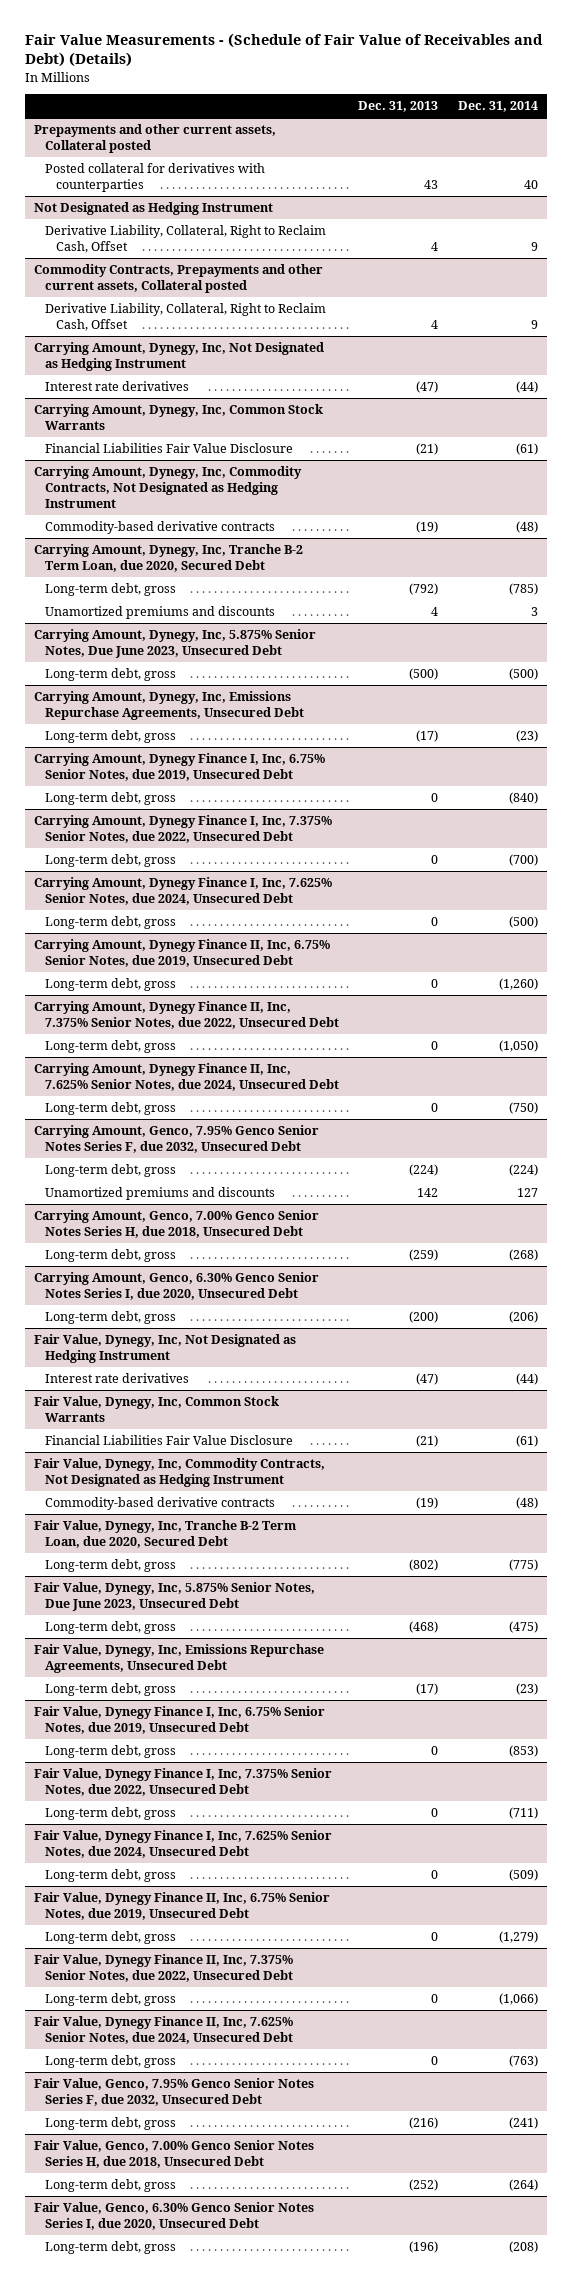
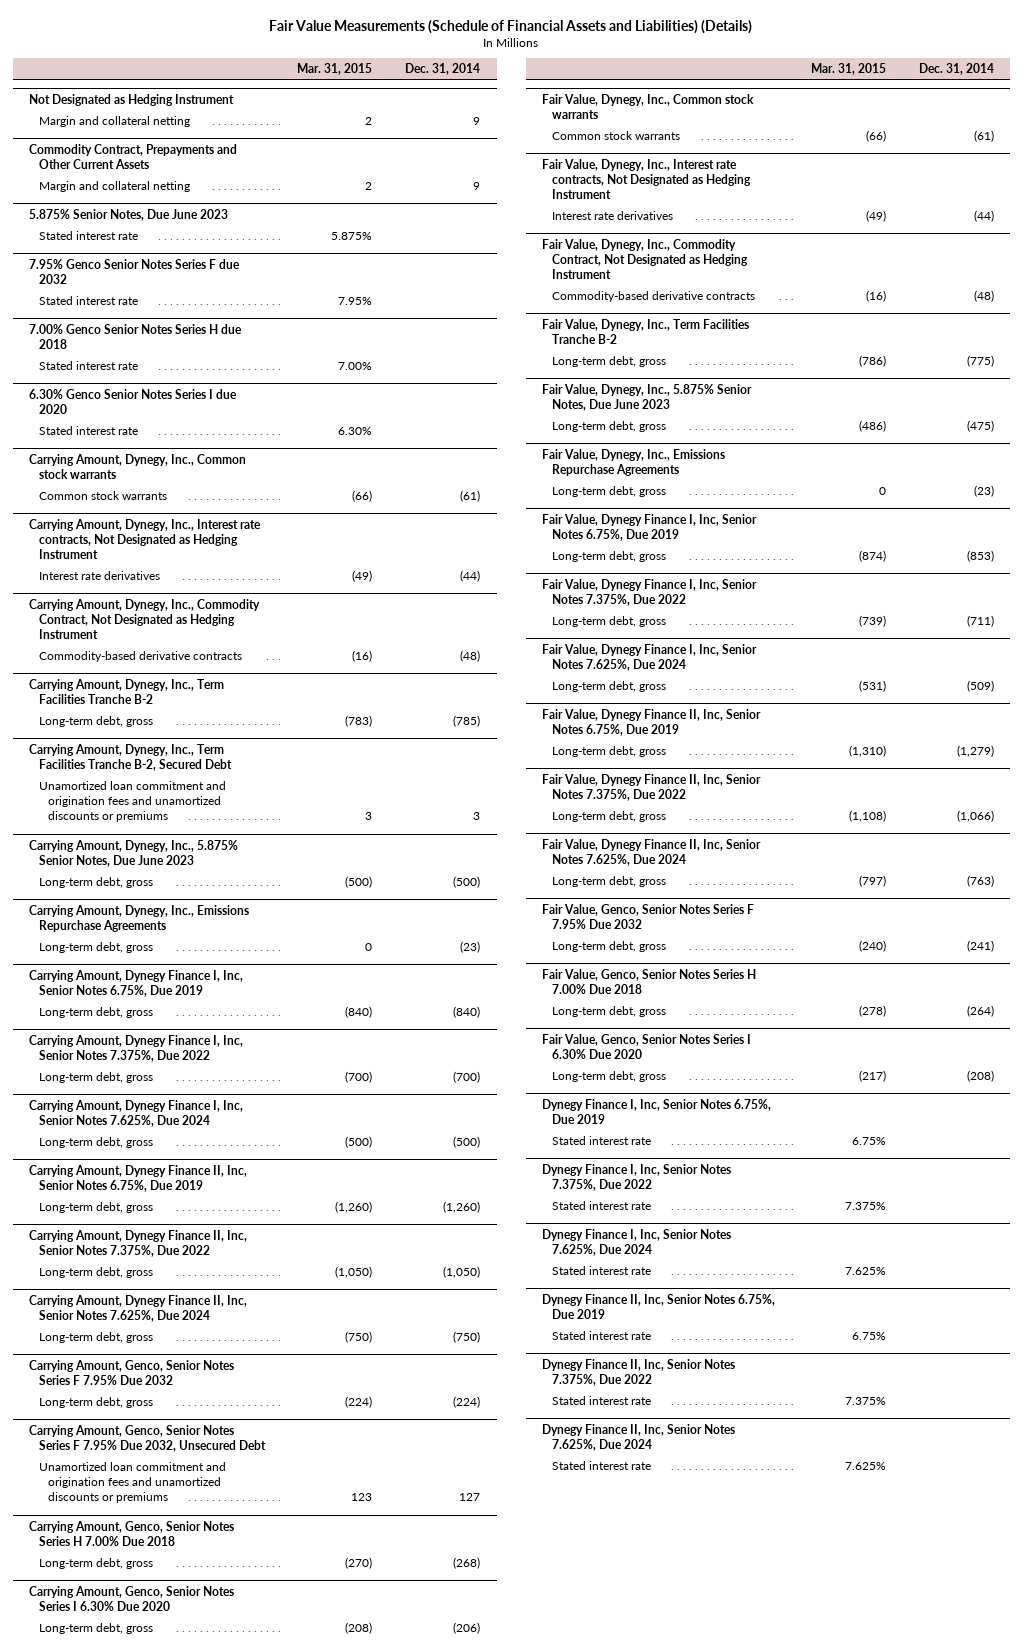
- Fair Value Measurements - (Schedule of Fair Value of Receivables and Debt) (Details)
+ Fair Value Measurements (Schedule of Financial Assets and Liabilities) (Details)
- | Dec. 31, 2013 | Dec. 31, 2014
+ | Mar. 31, 2015 | Dec. 31, 2014
- Prepayments and other current assets, Collateral posted
- Posted collateral for derivatives with counterparties | 43 | 40
@ Not Designated as Hedging Instrument
- Derivative Liability, Collateral, Right to Reclaim Cash, Offset | 4 | 9
- Commodity Contracts, Prepayments and other current assets, Collateral posted
- Derivative Liability, Collateral, Right to Reclaim Cash, Offset | 4 | 9
- Carrying Amount, Dynegy, Inc, Not Designated as Hedging Instrument
@ Not Designated as Hedging Instrument
+ Margin and collateral netting | 2 | 9
+ Commodity Contract, Prepayments and Other Current Assets
+ Margin and collateral netting | 2 | 9
+ 5.875% Senior Notes, Due June 2023
+ Stated interest rate | 5.875% |
+ 7.95% Genco Senior Notes Series F due 2032
+ Stated interest rate | 7.95% |
+ 7.00% Genco Senior Notes Series H due 2018
+ Stated interest rate | 7.00% |
+ 6.30% Genco Senior Notes Series I due 2020
+ Stated interest rate | 6.30% |
+ Carrying Amount, Dynegy, Inc., Common stock warrants
+ Common stock warrants | (66) | (61)
+ Carrying Amount, Dynegy, Inc., Interest rate contracts, Not Designated as Hedging Instrument
- Carrying Amount, Dynegy, Inc, Common Stock Warrants
- Financial Liabilities Fair Value Disclosure | (21) | (61)
- Carrying Amount, Dynegy, Inc, Commodity Contracts, Not Designated as Hedging Instrument
+ Carrying Amount, Dynegy, Inc., Commodity Contract, Not Designated as Hedging Instrument
- Carrying Amount, Dynegy, Inc, Tranche B-2 Term Loan, due 2020, Secured Debt
+ Carrying Amount, Dynegy, Inc., Term Facilities Tranche B-2
- Unamortized premiums and discounts | 4 | 3
- Carrying Amount, Dynegy, Inc, 5.875% Senior Notes, Due June 2023, Unsecured Debt
+ Carrying Amount, Dynegy, Inc., Term Facilities Tranche B-2, Secured Debt
+ Unamortized loan commitment and origination fees and unamortized discounts or premiums | 3 | 3
+ Carrying Amount, Dynegy, Inc., 5.875% Senior Notes, Due June 2023
- Carrying Amount, Dynegy, Inc, Emissions Repurchase Agreements, Unsecured Debt
+ Carrying Amount, Dynegy, Inc., Emissions Repurchase Agreements
- Carrying Amount, Dynegy Finance I, Inc, 6.75% Senior Notes, due 2019, Unsecured Debt
+ Carrying Amount, Dynegy Finance I, Inc, Senior Notes 6.75%, Due 2019
- Carrying Amount, Dynegy Finance I, Inc, 7.375% Senior Notes, due 2022, Unsecured Debt
+ Carrying Amount, Dynegy Finance I, Inc, Senior Notes 7.375%, Due 2022
- Carrying Amount, Dynegy Finance I, Inc, 7.625% Senior Notes, due 2024, Unsecured Debt
+ Carrying Amount, Dynegy Finance I, Inc, Senior Notes 7.625%, Due 2024
- Carrying Amount, Dynegy Finance II, Inc, 6.75% Senior Notes, due 2019, Unsecured Debt
+ Carrying Amount, Dynegy Finance II, Inc, Senior Notes 6.75%, Due 2019
- Carrying Amount, Dynegy Finance II, Inc, 7.375% Senior Notes, due 2022, Unsecured Debt
+ Carrying Amount, Dynegy Finance II, Inc, Senior Notes 7.375%, Due 2022
- Carrying Amount, Dynegy Finance II, Inc, 7.625% Senior Notes, due 2024, Unsecured Debt
+ Carrying Amount, Dynegy Finance II, Inc, Senior Notes 7.625%, Due 2024
- Carrying Amount, Genco, 7.95% Genco Senior Notes Series F, due 2032, Unsecured Debt
+ Carrying Amount, Genco, Senior Notes Series F 7.95% Due 2032
- Unamortized premiums and discounts | 142 | 127
- Carrying Amount, Genco, 7.00% Genco Senior Notes Series H, due 2018, Unsecured Debt
+ Carrying Amount, Genco, Senior Notes Series F 7.95% Due 2032, Unsecured Debt
+ Unamortized loan commitment and origination fees and unamortized discounts or premiums | 123 | 127
+ Carrying Amount, Genco, Senior Notes Series H 7.00% Due 2018
- Carrying Amount, Genco, 6.30% Genco Senior Notes Series I, due 2020, Unsecured Debt
+ Carrying Amount, Genco, Senior Notes Series I 6.30% Due 2020
- Fair Value, Dynegy, Inc, Not Designated as Hedging Instrument
+ Fair Value, Dynegy, Inc., Common stock warrants
+ Common stock warrants | (66) | (61)
+ Fair Value, Dynegy, Inc., Interest rate contracts, Not Designated as Hedging Instrument
- Fair Value, Dynegy, Inc, Common Stock Warrants
- Financial Liabilities Fair Value Disclosure | (21) | (61)
- Fair Value, Dynegy, Inc, Commodity Contracts, Not Designated as Hedging Instrument
+ Fair Value, Dynegy, Inc., Commodity Contract, Not Designated as Hedging Instrument
- Fair Value, Dynegy, Inc, Tranche B-2 Term Loan, due 2020, Secured Debt
+ Fair Value, Dynegy, Inc., Term Facilities Tranche B-2
- Fair Value, Dynegy, Inc, 5.875% Senior Notes, Due June 2023, Unsecured Debt
+ Fair Value, Dynegy, Inc., 5.875% Senior Notes, Due June 2023
- Fair Value, Dynegy, Inc, Emissions Repurchase Agreements, Unsecured Debt
+ Fair Value, Dynegy, Inc., Emissions Repurchase Agreements
- Fair Value, Dynegy Finance I, Inc, 6.75% Senior Notes, due 2019, Unsecured Debt
+ Fair Value, Dynegy Finance I, Inc, Senior Notes 6.75%, Due 2019
- Fair Value, Dynegy Finance I, Inc, 7.375% Senior Notes, due 2022, Unsecured Debt
+ Fair Value, Dynegy Finance I, Inc, Senior Notes 7.375%, Due 2022
- Fair Value, Dynegy Finance I, Inc, 7.625% Senior Notes, due 2024, Unsecured Debt
+ Fair Value, Dynegy Finance I, Inc, Senior Notes 7.625%, Due 2024
- Fair Value, Dynegy Finance II, Inc, 6.75% Senior Notes, due 2019, Unsecured Debt
+ Fair Value, Dynegy Finance II, Inc, Senior Notes 6.75%, Due 2019
- Fair Value, Dynegy Finance II, Inc, 7.375% Senior Notes, due 2022, Unsecured Debt
+ Fair Value, Dynegy Finance II, Inc, Senior Notes 7.375%, Due 2022
- Fair Value, Dynegy Finance II, Inc, 7.625% Senior Notes, due 2024, Unsecured Debt
+ Fair Value, Dynegy Finance II, Inc, Senior Notes 7.625%, Due 2024
- Fair Value, Genco, 7.95% Genco Senior Notes Series F, due 2032, Unsecured Debt
+ Fair Value, Genco, Senior Notes Series F 7.95% Due 2032
- Fair Value, Genco, 7.00% Genco Senior Notes Series H, due 2018, Unsecured Debt
+ Fair Value, Genco, Senior Notes Series H 7.00% Due 2018
- Fair Value, Genco, 6.30% Genco Senior Notes Series I, due 2020, Unsecured Debt
+ Fair Value, Genco, Senior Notes Series I 6.30% Due 2020
+ Dynegy Finance I, Inc, Senior Notes 6.75%, Due 2019
+ Stated interest rate | 6.75% |
+ Dynegy Finance I, Inc, Senior Notes 7.375%, Due 2022
+ Stated interest rate | 7.375% |
+ Dynegy Finance I, Inc, Senior Notes 7.625%, Due 2024
+ Stated interest rate | 7.625% |
+ Dynegy Finance II, Inc, Senior Notes 6.75%, Due 2019
+ Stated interest rate | 6.75% |
+ Dynegy Finance II, Inc, Senior Notes 7.375%, Due 2022
+ Stated interest rate | 7.375% |
+ Dynegy Finance II, Inc, Senior Notes 7.625%, Due 2024
+ Stated interest rate | 7.625% |

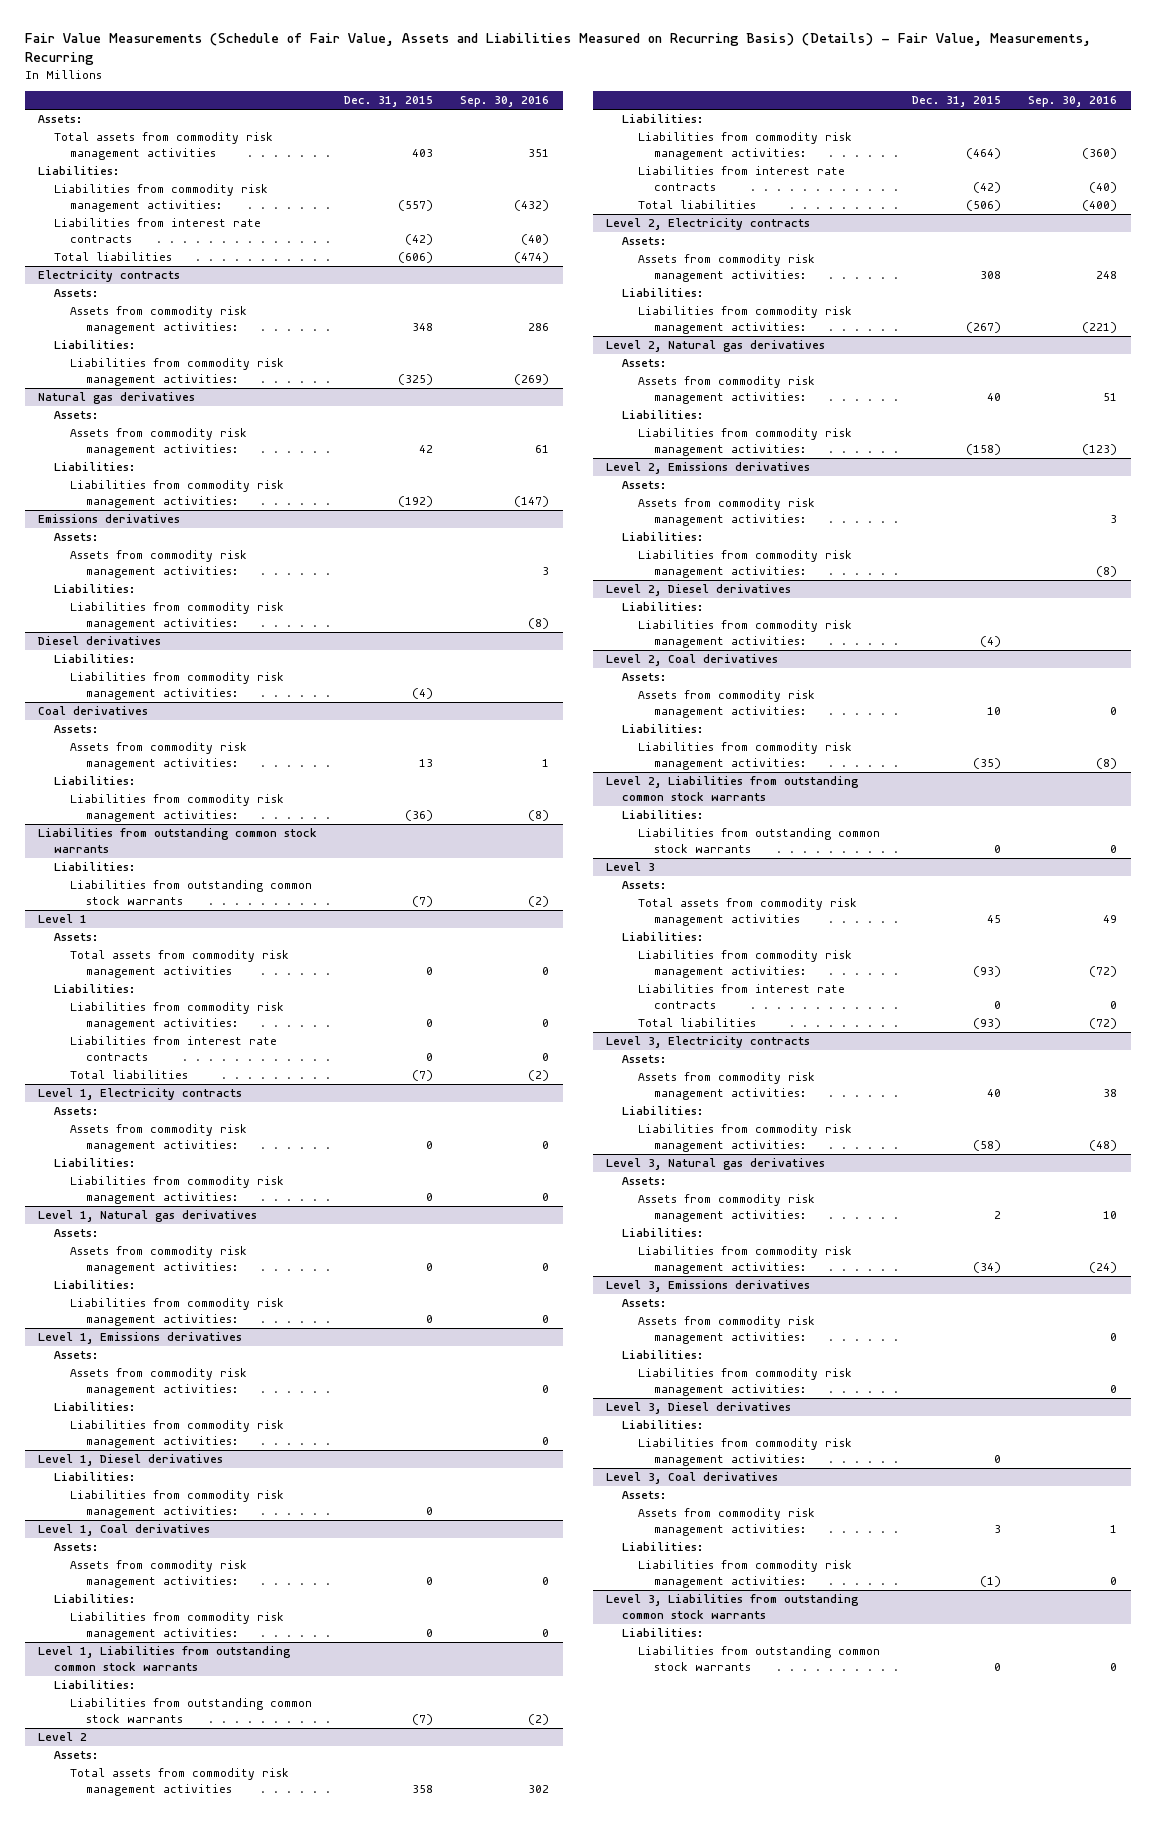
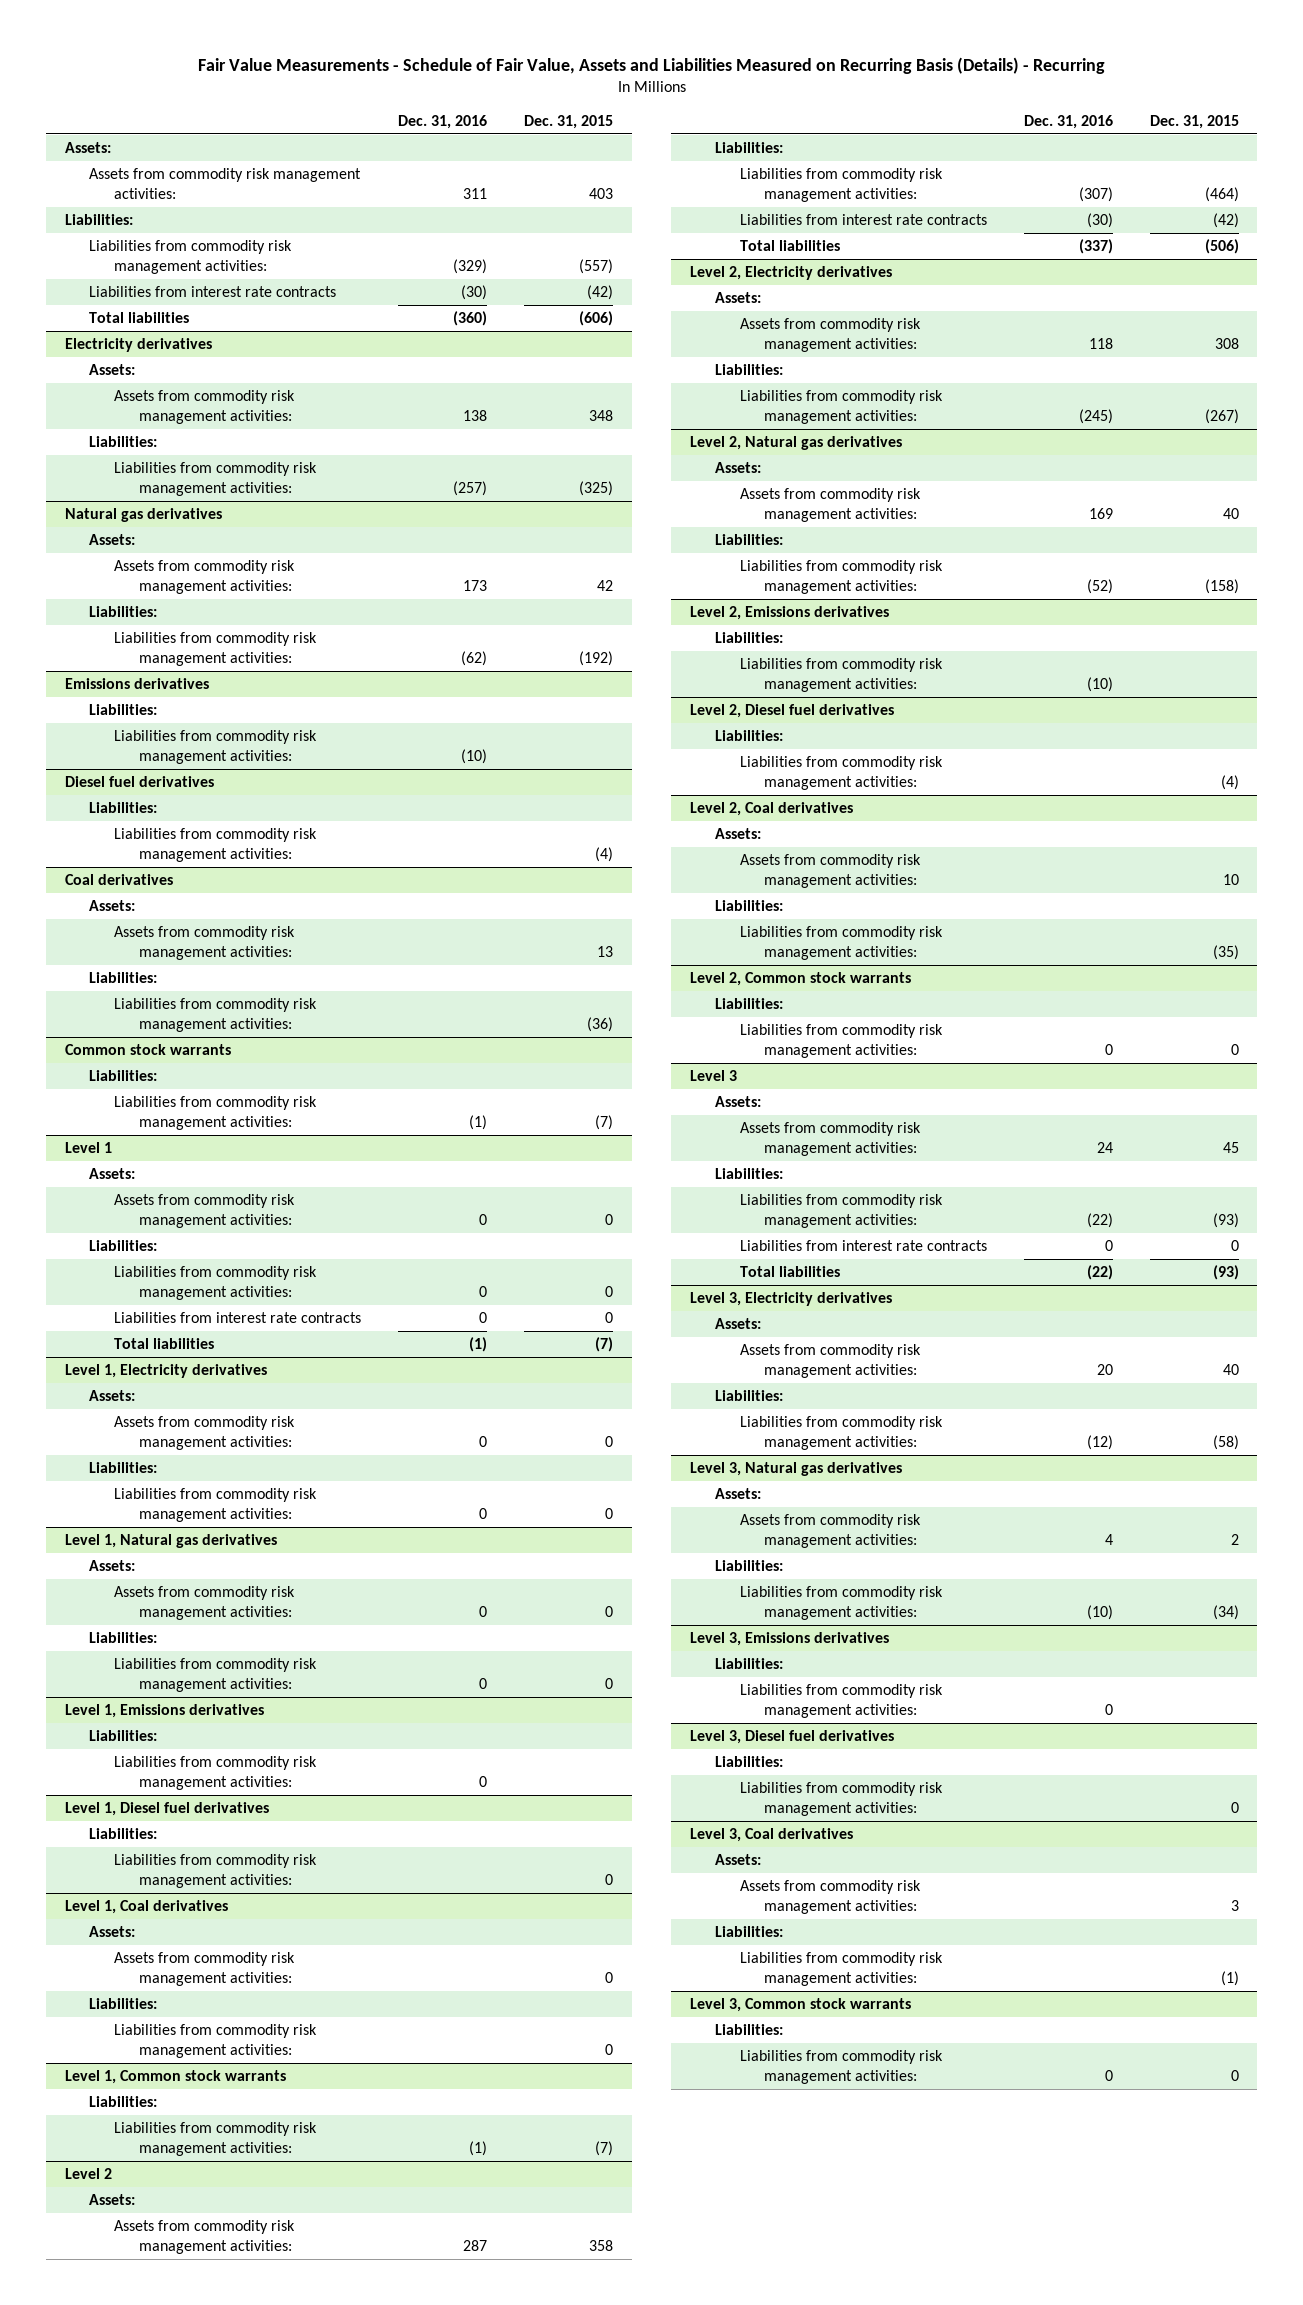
- Fair Value Measurements (Schedule of Fair Value, Assets and Liabilities Measured on Recurring Basis) (Details) - Fair Value, Measurements, Recurring
+ Fair Value Measurements - Schedule of Fair Value, Assets and Liabilities Measured on Recurring Basis (Details) - Recurring
- | Dec. 31, 2015 | Sep. 30, 2016
+ | Dec. 31, 2016 | Dec. 31, 2015
- Total assets from commodity risk management activities | 403 | 351
+ Assets from commodity risk management activities: | 311 | 403
- Electricity contracts
+ Electricity derivatives
@ Emissions derivatives
- Assets:
- Assets from commodity risk management activities: | | 3
- Diesel derivatives
+ Diesel fuel derivatives
- Liabilities from outstanding common stock warrants
+ Common stock warrants
- Liabilities from outstanding common stock warrants | (7) | (2)
+ Liabilities from commodity risk management activities: | (1) | (7)
@ Level 1
- Total assets from commodity risk management activities | 0 | 0
+ Assets from commodity risk management activities: | 0 | 0
- Level 1, Electricity contracts
+ Level 1, Electricity derivatives
@ Level 1, Emissions derivatives
- Assets:
- Assets from commodity risk management activities: | | 0
- Level 1, Diesel derivatives
+ Level 1, Diesel fuel derivatives
- Level 1, Liabilities from outstanding common stock warrants
+ Level 1, Common stock warrants
- Liabilities from outstanding common stock warrants | (7) | (2)
+ Liabilities from commodity risk management activities: | (1) | (7)
@ Level 2
- Total assets from commodity risk management activities | 358 | 302
+ Assets from commodity risk management activities: | 287 | 358
- Level 2, Electricity contracts
+ Level 2, Electricity derivatives
@ Level 2, Emissions derivatives
- Assets:
- Assets from commodity risk management activities: | | 3
- Level 2, Diesel derivatives
+ Level 2, Diesel fuel derivatives
- Level 2, Liabilities from outstanding common stock warrants
+ Level 2, Common stock warrants
- Liabilities from outstanding common stock warrants | 0 | 0
+ Liabilities from commodity risk management activities: | 0 | 0
@ Level 3
- Total assets from commodity risk management activities | 45 | 49
+ Assets from commodity risk management activities: | 24 | 45
- Level 3, Electricity contracts
+ Level 3, Electricity derivatives
@ Level 3, Emissions derivatives
- Assets:
- Assets from commodity risk management activities: | | 0
- Level 3, Diesel derivatives
+ Level 3, Diesel fuel derivatives
- Level 3, Liabilities from outstanding common stock warrants
+ Level 3, Common stock warrants
- Liabilities from outstanding common stock warrants | 0 | 0
+ Liabilities from commodity risk management activities: | 0 | 0

